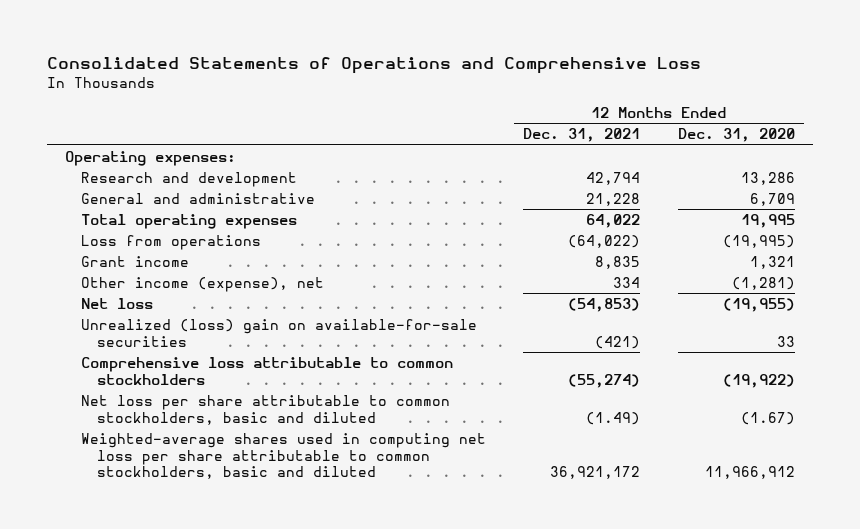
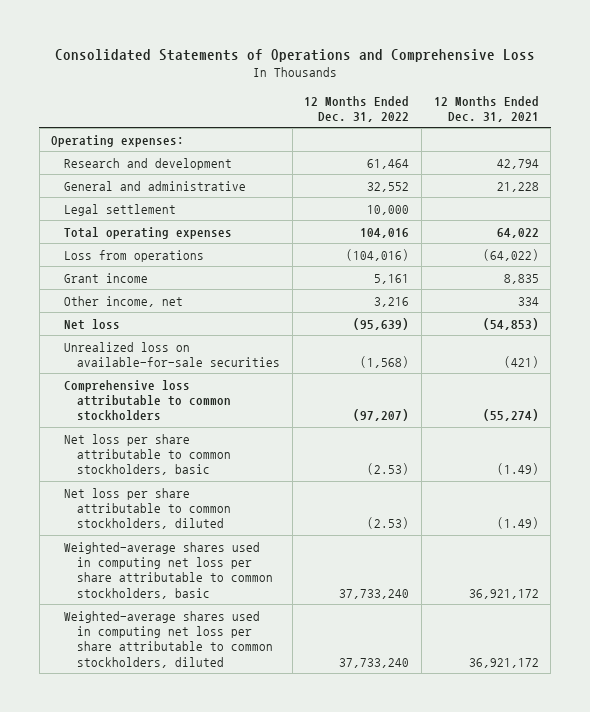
- | 12 Months Ended Dec. 31, 2021 | 12 Months Ended Dec. 31, 2020
+ | 12 Months Ended Dec. 31, 2022 | 12 Months Ended Dec. 31, 2021
+ Legal settlement | 10,000 |
- Other income (expense), net | 334 | (1,281)
+ Other income, net | 3,216 | 334
- Unrealized (loss) gain on available-for-sale securities | (421) | 33
+ Unrealized loss on available-for-sale securities | (1,568) | (421)
- Net loss per share attributable to common stockholders, basic and diluted | (1.49) | (1.67)
- Weighted-average shares used in computing net loss per share attributable to common stockholders, basic and diluted | 36,921,172 | 11,966,912
+ Net loss per share attributable to common stockholders, basic | (2.53) | (1.49)
+ Net loss per share attributable to common stockholders, diluted | (2.53) | (1.49)
+ Weighted-average shares used in computing net loss per share attributable to common stockholders, basic | 37,733,240 | 36,921,172
+ Weighted-average shares used in computing net loss per share attributable to common stockholders, diluted | 37,733,240 | 36,921,172

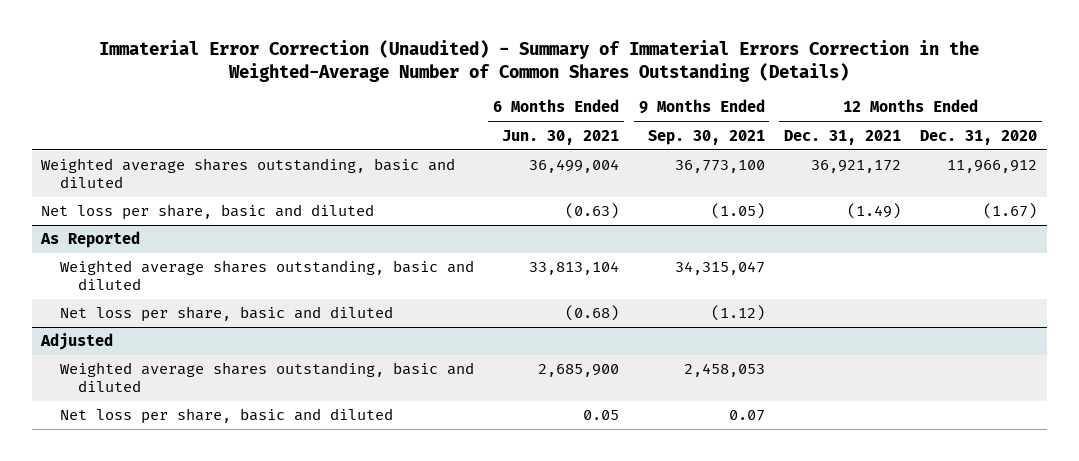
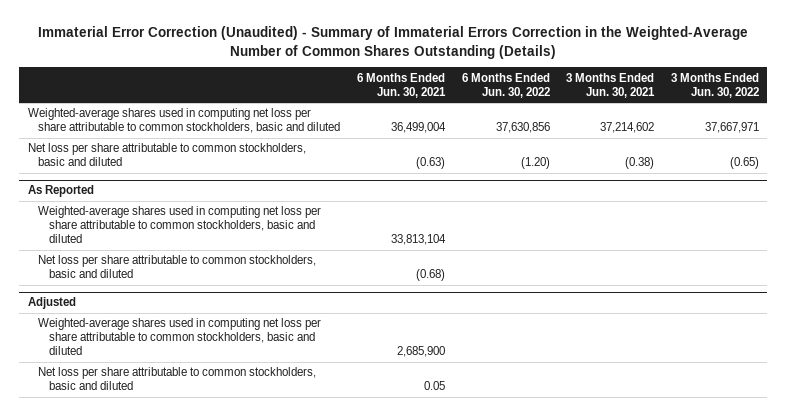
- | 6 Months Ended Jun. 30, 2021 | 9 Months Ended Sep. 30, 2021 | 12 Months Ended Dec. 31, 2021 | 12 Months Ended Dec. 31, 2020
+ | 6 Months Ended Jun. 30, 2021 | 6 Months Ended Jun. 30, 2022 | 3 Months Ended Jun. 30, 2021 | 3 Months Ended Jun. 30, 2022
- Weighted average shares outstanding, basic and diluted | 36,499,004 | 36,773,100 | 36,921,172 | 11,966,912
- Net loss per share, basic and diluted | (0.63) | (1.05) | (1.49) | (1.67)
+ Weighted-average shares used in computing net loss per share attributable to common stockholders, basic and diluted | 36,499,004 | 37,630,856 | 37,214,602 | 37,667,971
+ Net loss per share attributable to common stockholders, basic and diluted | (0.63) | (1.20) | (0.38) | (0.65)
@ As Reported
- Weighted average shares outstanding, basic and diluted | 33,813,104 | 34,315,047 | |
- Net loss per share, basic and diluted | (0.68) | (1.12) | |
+ Weighted-average shares used in computing net loss per share attributable to common stockholders, basic and diluted | 33,813,104 | | |
+ Net loss per share attributable to common stockholders, basic and diluted | (0.68) | | |
@ Adjusted
- Weighted average shares outstanding, basic and diluted | 2,685,900 | 2,458,053 | |
- Net loss per share, basic and diluted | 0.05 | 0.07 | |
+ Weighted-average shares used in computing net loss per share attributable to common stockholders, basic and diluted | 2,685,900 | | |
+ Net loss per share attributable to common stockholders, basic and diluted | 0.05 | | |

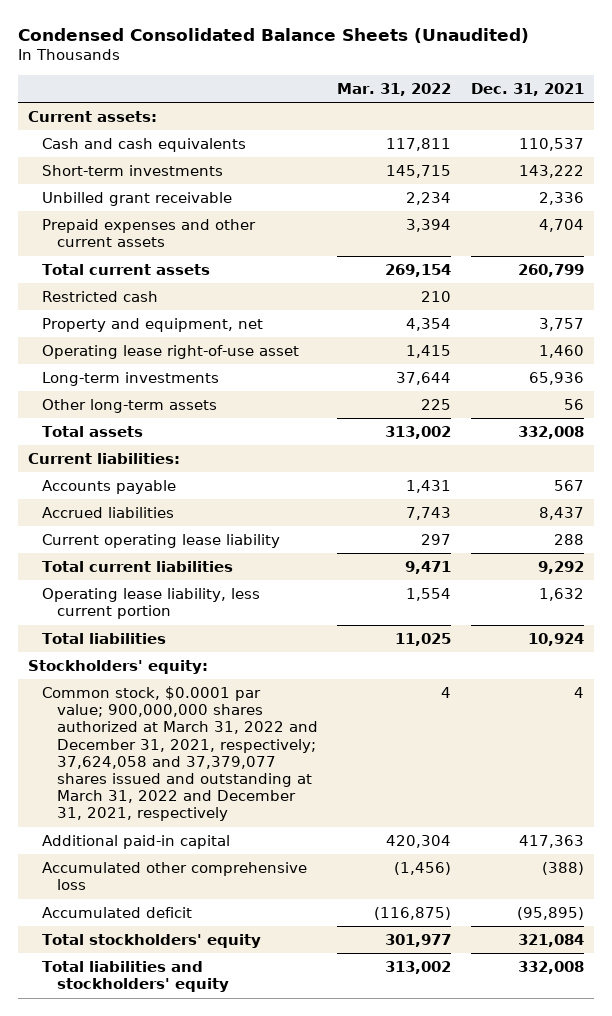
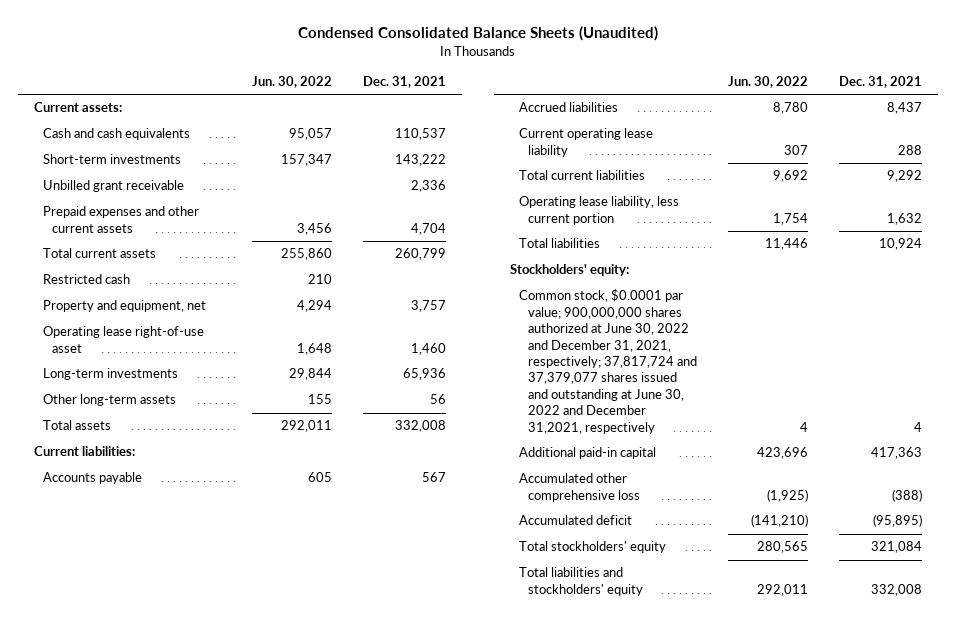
- | Mar. 31, 2022 | Dec. 31, 2021
+ | Jun. 30, 2022 | Dec. 31, 2021
- Common stock, $0.0001 par value; 900,000,000 shares authorized at March 31, 2022 and December 31, 2021, respectively; 37,624,058 and 37,379,077 shares issued and outstanding at March 31, 2022 and December 31, 2021, respectively | 4 | 4
+ Common stock, $0.0001 par value; 900,000,000 shares authorized at June 30, 2022 and December 31, 2021, respectively; 37,817,724 and 37,379,077 shares issued and outstanding at June 30, 2022 and December 31,2021, respectively | 4 | 4

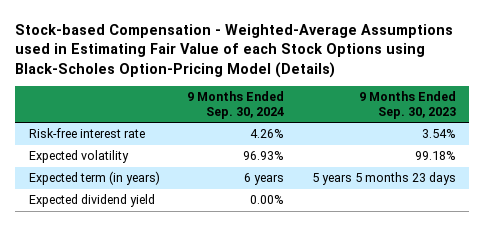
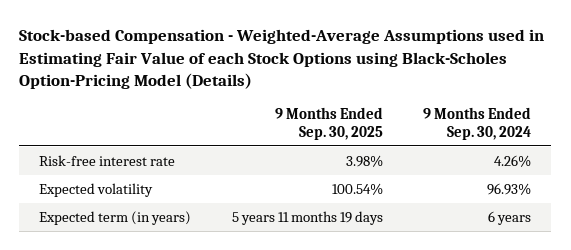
- | 9 Months Ended Sep. 30, 2024 | 9 Months Ended Sep. 30, 2023
+ | 9 Months Ended Sep. 30, 2025 | 9 Months Ended Sep. 30, 2024
- Expected dividend yield | 0.00% |

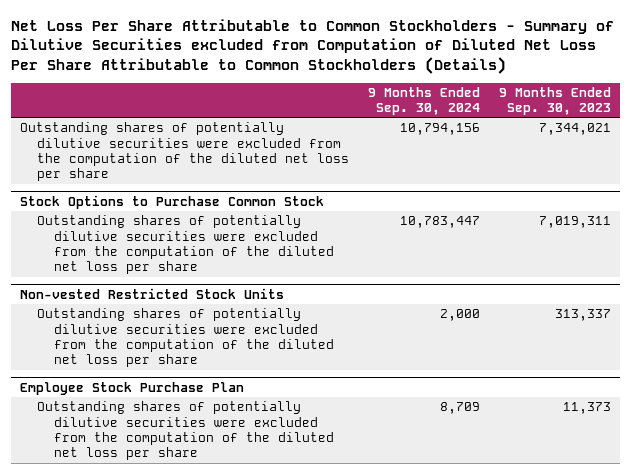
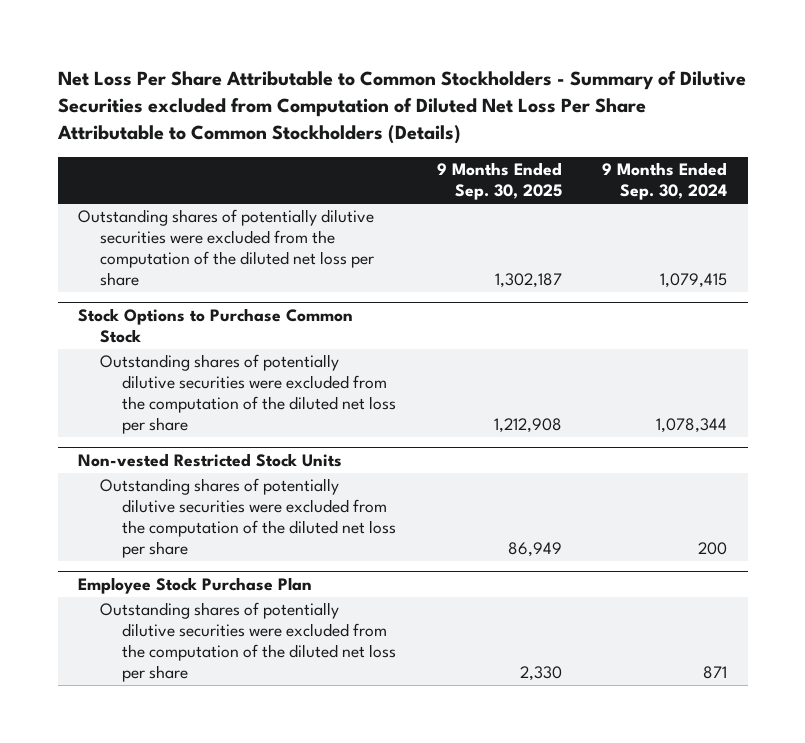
- | 9 Months Ended Sep. 30, 2024 | 9 Months Ended Sep. 30, 2023
+ | 9 Months Ended Sep. 30, 2025 | 9 Months Ended Sep. 30, 2024
- Outstanding shares of potentially dilutive securities were excluded from the computation of the diluted net loss per share | 10,794,156 | 7,344,021
+ Outstanding shares of potentially dilutive securities were excluded from the computation of the diluted net loss per share | 1,302,187 | 1,079,415
@ Stock Options to Purchase Common Stock
- Outstanding shares of potentially dilutive securities were excluded from the computation of the diluted net loss per share | 10,783,447 | 7,019,311
+ Outstanding shares of potentially dilutive securities were excluded from the computation of the diluted net loss per share | 1,212,908 | 1,078,344
@ Non-vested Restricted Stock Units
- Outstanding shares of potentially dilutive securities were excluded from the computation of the diluted net loss per share | 2,000 | 313,337
+ Outstanding shares of potentially dilutive securities were excluded from the computation of the diluted net loss per share | 86,949 | 200
@ Employee Stock Purchase Plan
- Outstanding shares of potentially dilutive securities were excluded from the computation of the diluted net loss per share | 8,709 | 11,373
+ Outstanding shares of potentially dilutive securities were excluded from the computation of the diluted net loss per share | 2,330 | 871

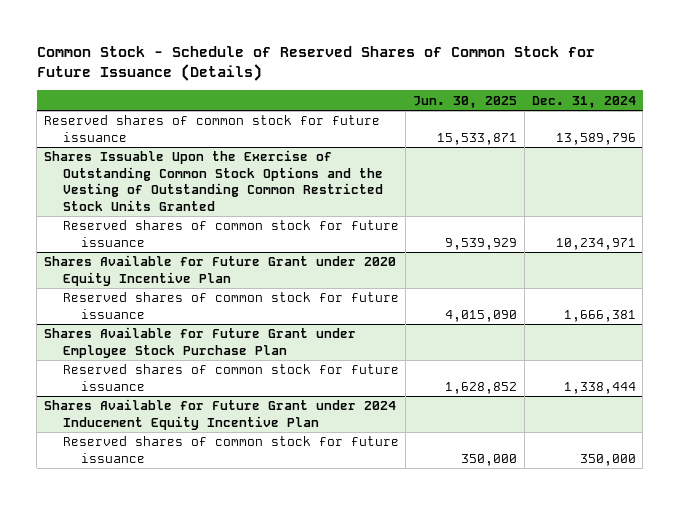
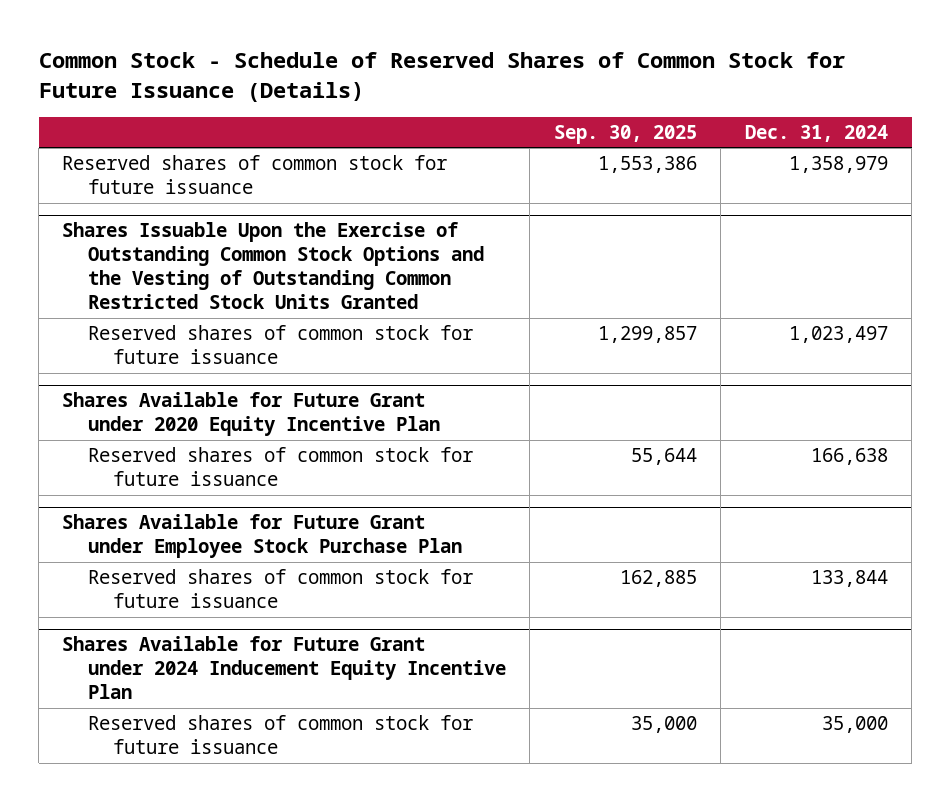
- | Jun. 30, 2025 | Dec. 31, 2024
+ | Sep. 30, 2025 | Dec. 31, 2024
- Reserved shares of common stock for future issuance | 15,533,871 | 13,589,796
+ Reserved shares of common stock for future issuance | 1,553,386 | 1,358,979
@ Shares Issuable Upon the Exercise of Outstanding Common Stock Options and the Vesting of Outstanding Common Restricted Stock Units Granted
- Reserved shares of common stock for future issuance | 9,539,929 | 10,234,971
+ Reserved shares of common stock for future issuance | 1,299,857 | 1,023,497
@ Shares Available for Future Grant under 2020 Equity Incentive Plan
- Reserved shares of common stock for future issuance | 4,015,090 | 1,666,381
+ Reserved shares of common stock for future issuance | 55,644 | 166,638
@ Shares Available for Future Grant under Employee Stock Purchase Plan
- Reserved shares of common stock for future issuance | 1,628,852 | 1,338,444
+ Reserved shares of common stock for future issuance | 162,885 | 133,844
@ Shares Available for Future Grant under 2024 Inducement Equity Incentive Plan
- Reserved shares of common stock for future issuance | 350,000 | 350,000
+ Reserved shares of common stock for future issuance | 35,000 | 35,000

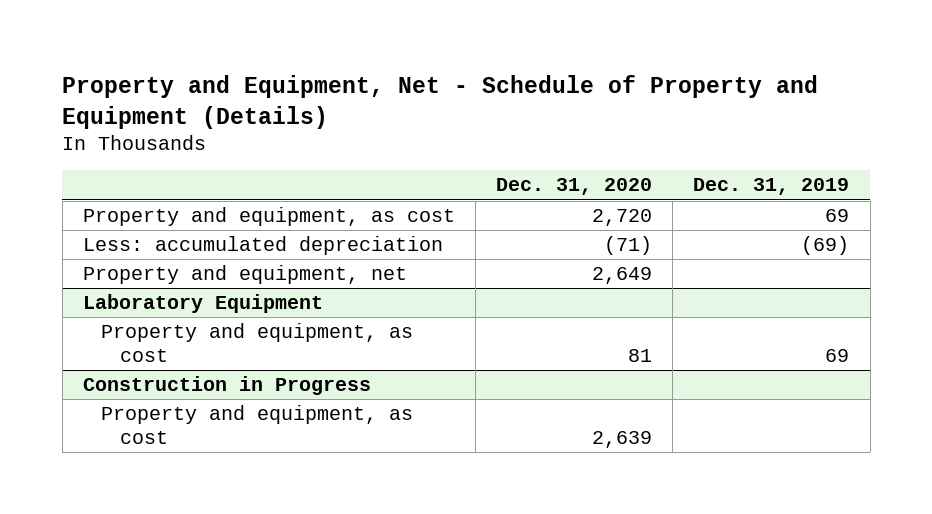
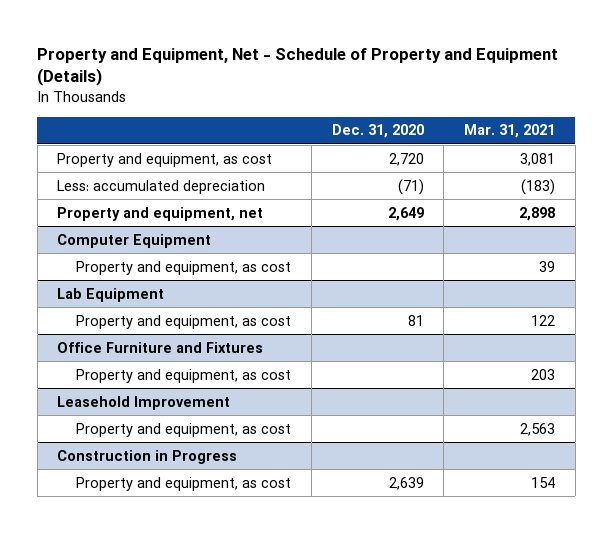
- | Dec. 31, 2020 | Dec. 31, 2019
+ | Dec. 31, 2020 | Mar. 31, 2021
- Laboratory Equipment
+ Computer Equipment
+ Property and equipment, as cost | | 39
+ Lab Equipment
+ Office Furniture and Fixtures
+ Property and equipment, as cost | | 203
+ Leasehold Improvement
+ Property and equipment, as cost | | 2,563

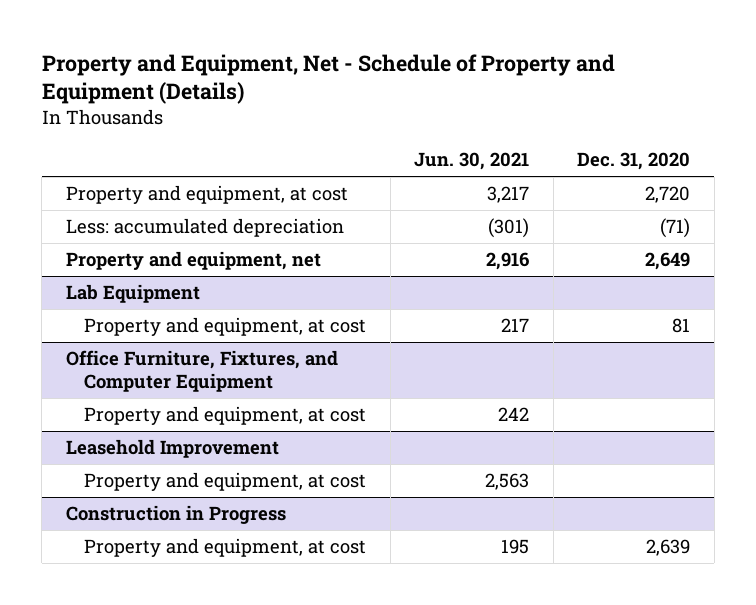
- | Dec. 31, 2020 | Mar. 31, 2021
+ | Jun. 30, 2021 | Dec. 31, 2020
- Property and equipment, as cost | 2,720 | 3,081
+ Property and equipment, at cost | 3,217 | 2,720
- Computer Equipment
- Property and equipment, as cost | | 39
@ Lab Equipment
- Property and equipment, as cost | 81 | 122
- Office Furniture and Fixtures
- Property and equipment, as cost | | 203
@ Lab Equipment
+ Property and equipment, at cost | 217 | 81
+ Office Furniture, Fixtures, and Computer Equipment
+ Property and equipment, at cost | 242 |
@ Leasehold Improvement
- Property and equipment, as cost | | 2,563
+ Property and equipment, at cost | 2,563 |
@ Construction in Progress
- Property and equipment, as cost | 2,639 | 154
+ Property and equipment, at cost | 195 | 2,639

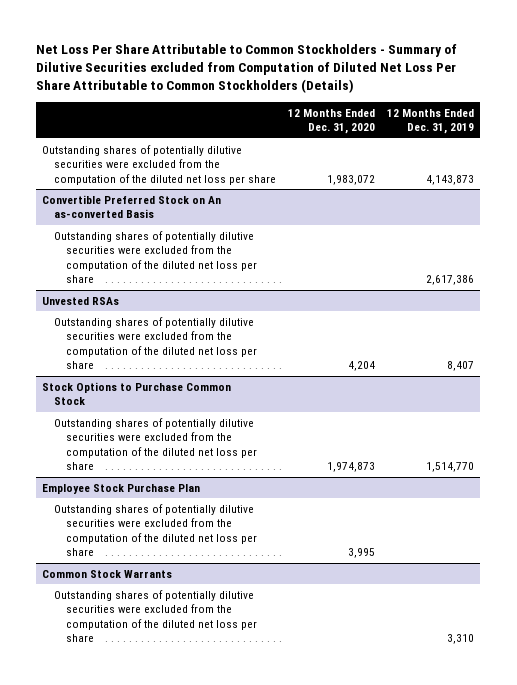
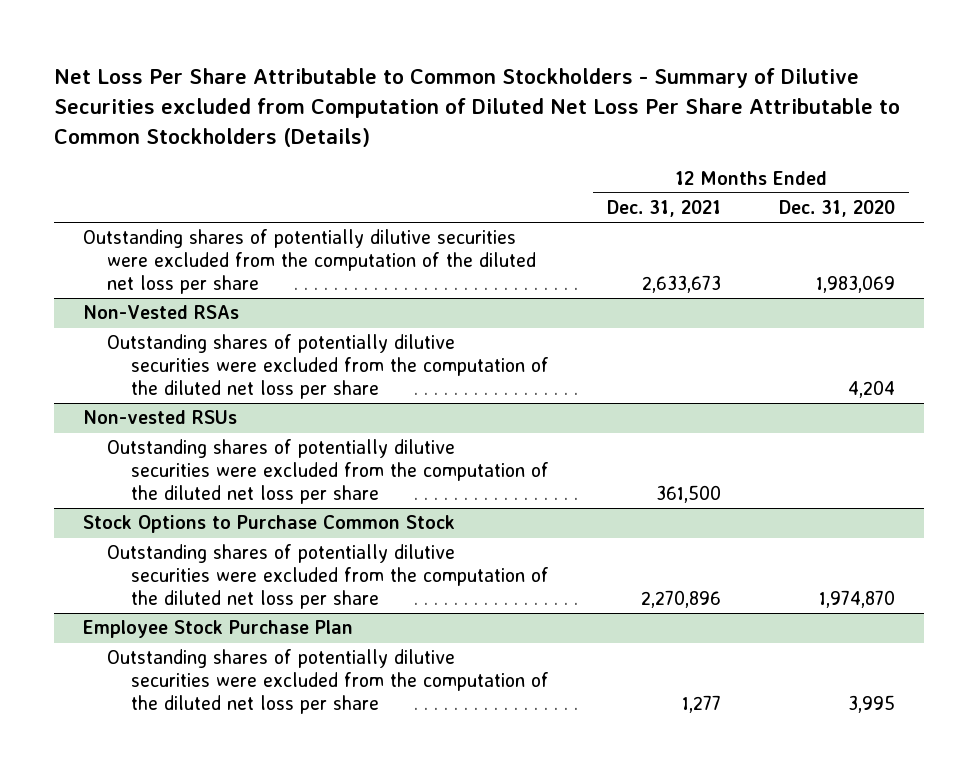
- | 12 Months Ended Dec. 31, 2020 | 12 Months Ended Dec. 31, 2019
+ | 12 Months Ended Dec. 31, 2021 | 12 Months Ended Dec. 31, 2020
- Outstanding shares of potentially dilutive securities were excluded from the computation of the diluted net loss per share | 1,983,072 | 4,143,873
- Convertible Preferred Stock on An as-converted Basis
- Outstanding shares of potentially dilutive securities were excluded from the computation of the diluted net loss per share | | 2,617,386
- Unvested RSAs
+ Outstanding shares of potentially dilutive securities were excluded from the computation of the diluted net loss per share | 2,633,673 | 1,983,069
+ Non-Vested RSAs
+ Non-vested RSUs
+ Outstanding shares of potentially dilutive securities were excluded from the computation of the diluted net loss per share | 361,500 |
@ Stock Options to Purchase Common Stock
- Outstanding shares of potentially dilutive securities were excluded from the computation of the diluted net loss per share | 1,974,873 | 1,514,770
+ Outstanding shares of potentially dilutive securities were excluded from the computation of the diluted net loss per share | 2,270,896 | 1,974,870
- Common Stock Warrants
- Outstanding shares of potentially dilutive securities were excluded from the computation of the diluted net loss per share | | 3,310

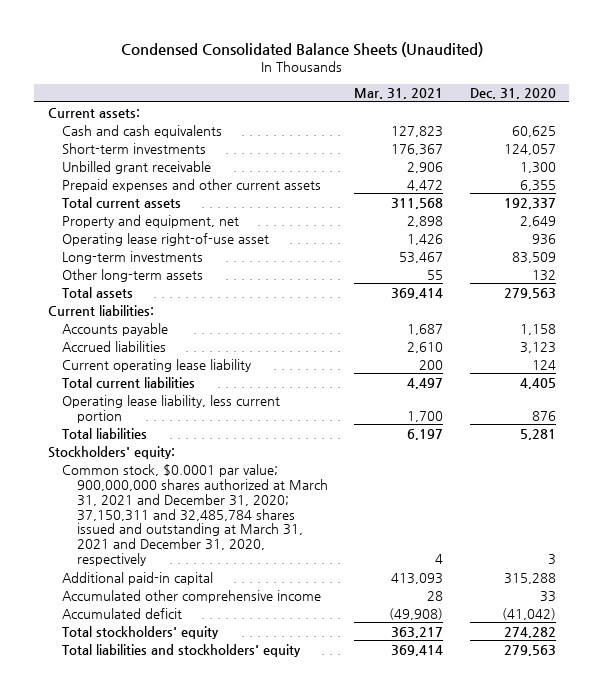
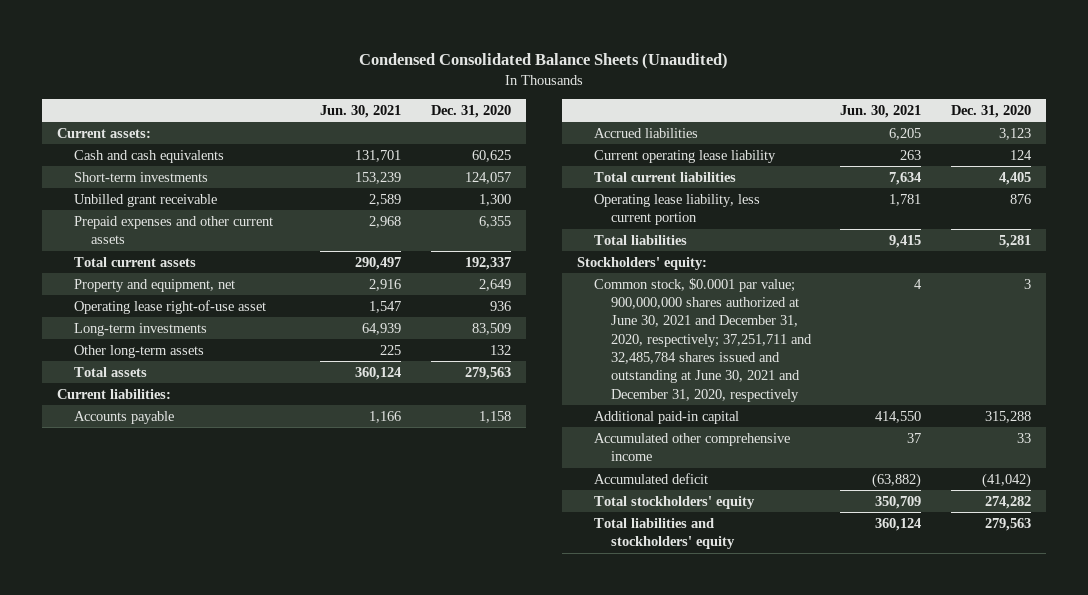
- | Mar. 31, 2021 | Dec. 31, 2020
+ | Jun. 30, 2021 | Dec. 31, 2020
- Common stock, $0.0001 par value; 900,000,000 shares authorized at March 31, 2021 and December 31, 2020; 37,150,311 and 32,485,784 shares issued and outstanding at March 31, 2021 and December 31, 2020, respectively | 4 | 3
+ Common stock, $0.0001 par value; 900,000,000 shares authorized at June 30, 2021 and December 31, 2020, respectively; 37,251,711 and 32,485,784 shares issued and outstanding at June 30, 2021 and December 31, 2020, respectively | 4 | 3

